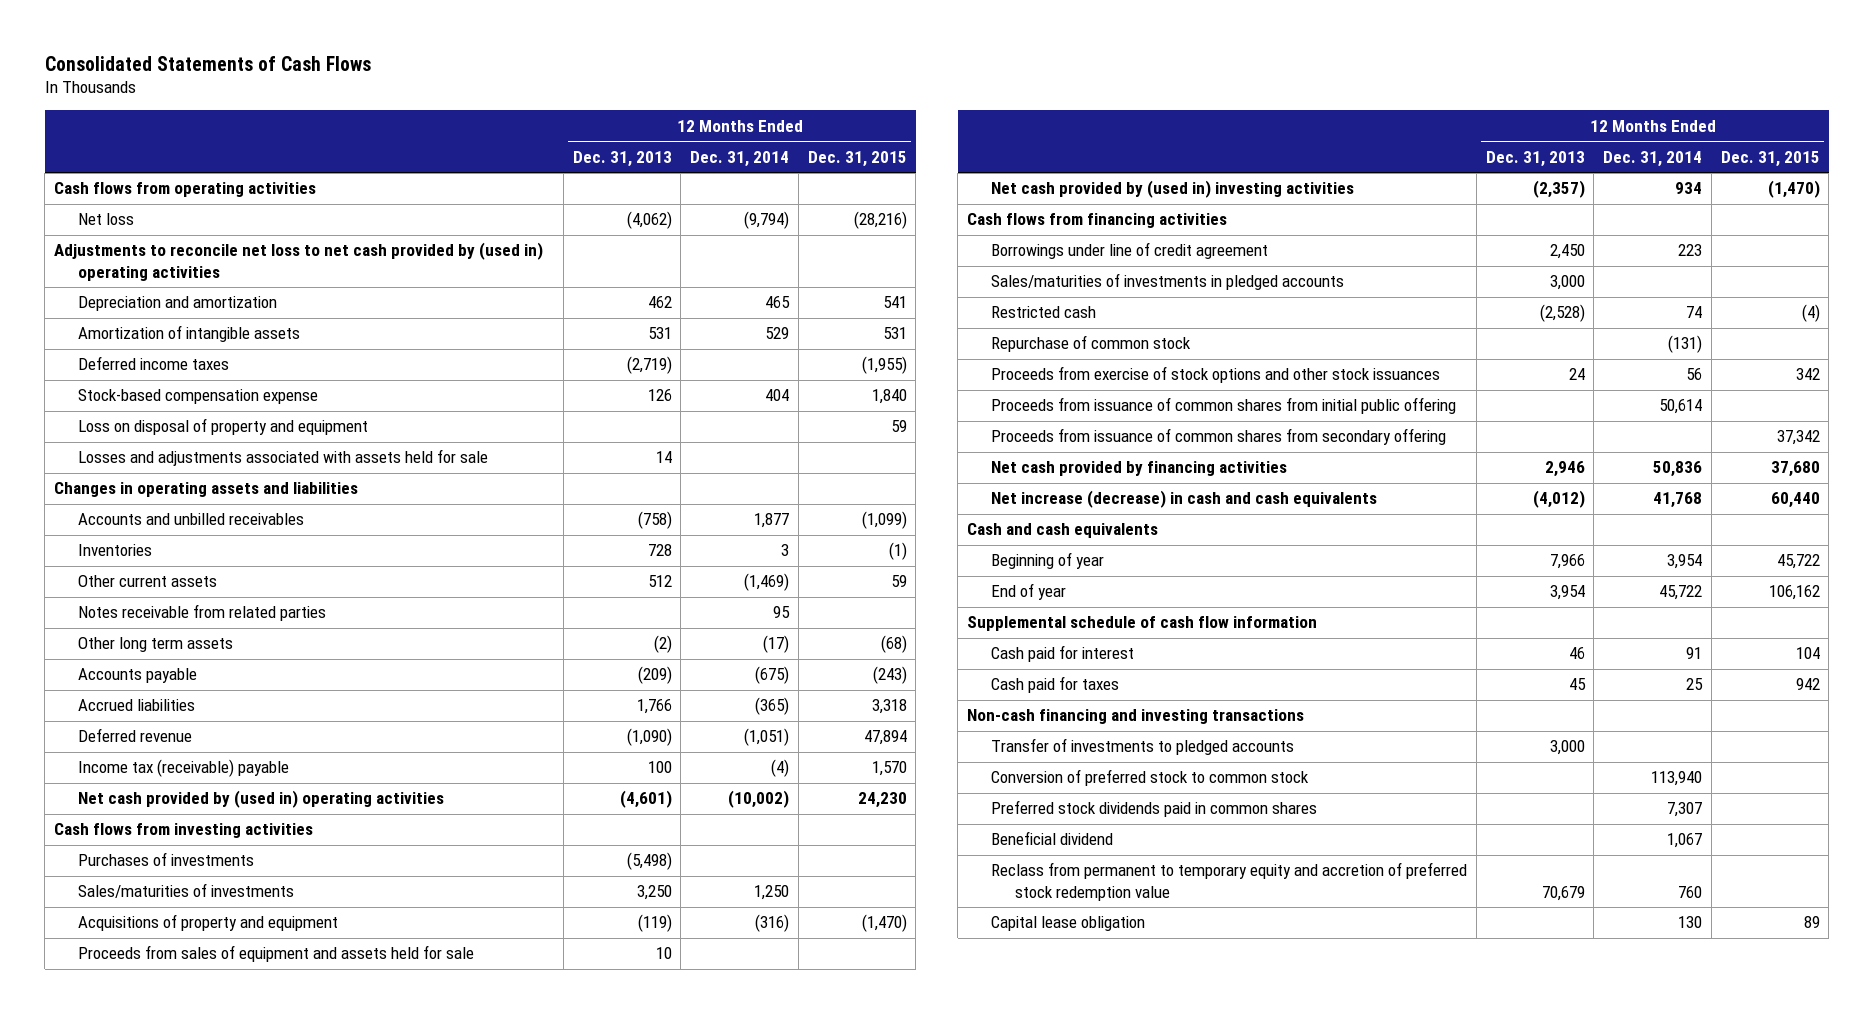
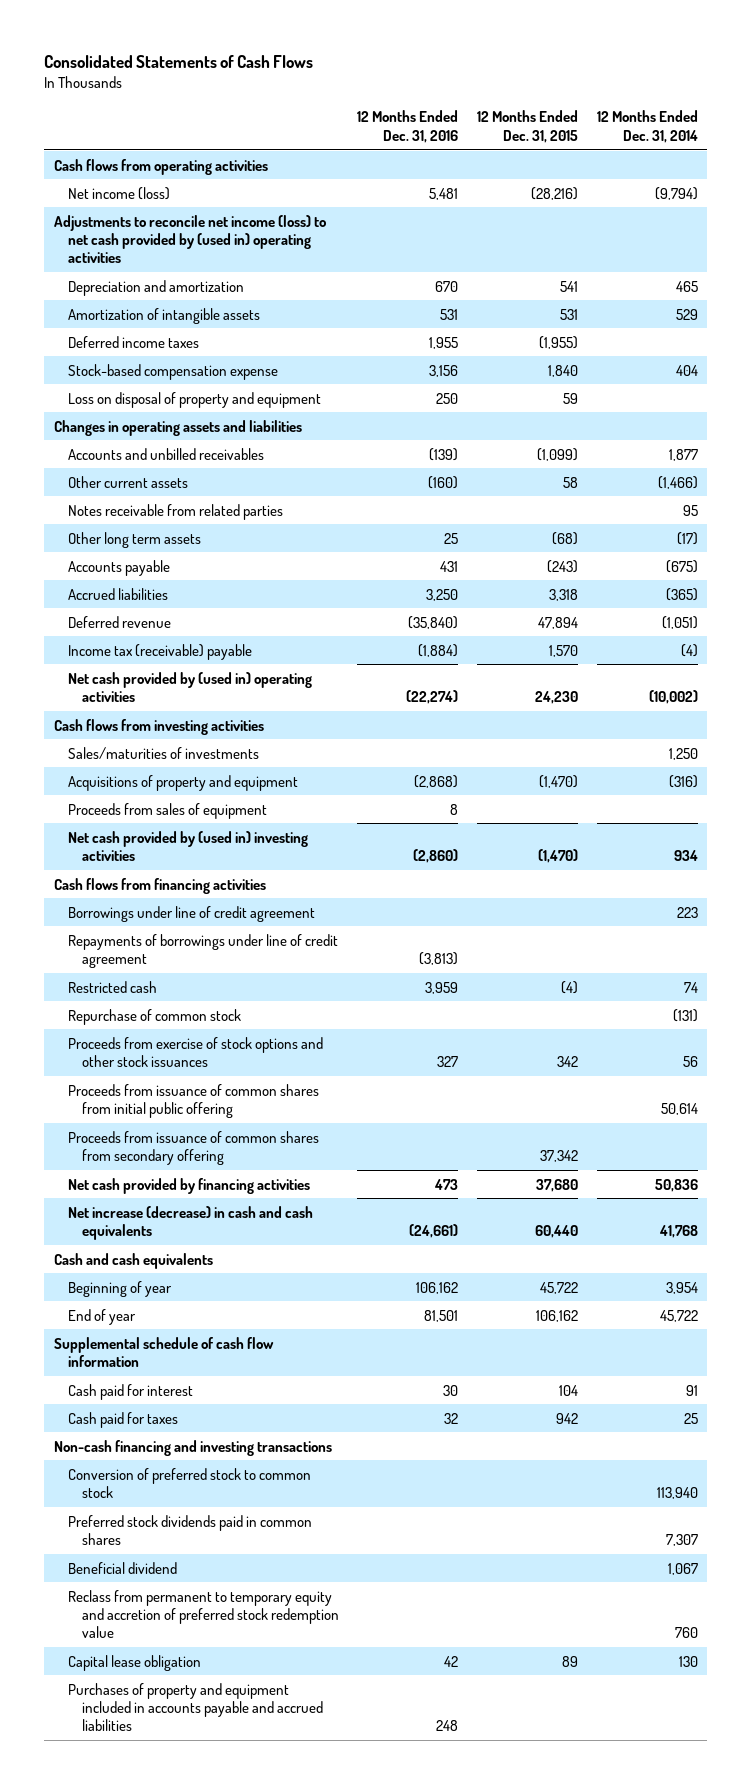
- | 12 Months Ended Dec. 31, 2013 | 12 Months Ended Dec. 31, 2014 | 12 Months Ended Dec. 31, 2015
+ | 12 Months Ended Dec. 31, 2016 | 12 Months Ended Dec. 31, 2015 | 12 Months Ended Dec. 31, 2014
- Net loss | (4,062) | (9,794) | (28,216)
- Adjustments to reconcile net loss to net cash provided by (used in) operating activities
+ Net income (loss) | 5,481 | (28,216) | (9,794)
+ Adjustments to reconcile net income (loss) to net cash provided by (used in) operating activities
- Losses and adjustments associated with assets held for sale | 14 | |
- Inventories | 728 | 3 | (1)
- Other current assets | 512 | (1,469) | 59
+ Other current assets | (160) | 58 | (1,466)
- Purchases of investments | (5,498) | |
- Proceeds from sales of equipment and assets held for sale | 10 | |
+ Proceeds from sales of equipment | 8 | |
- Sales/maturities of investments in pledged accounts | 3,000 | |
+ Repayments of borrowings under line of credit agreement | (3,813) | |
- Transfer of investments to pledged accounts | 3,000 | |
+ Purchases of property and equipment included in accounts payable and accrued liabilities | 248 | |

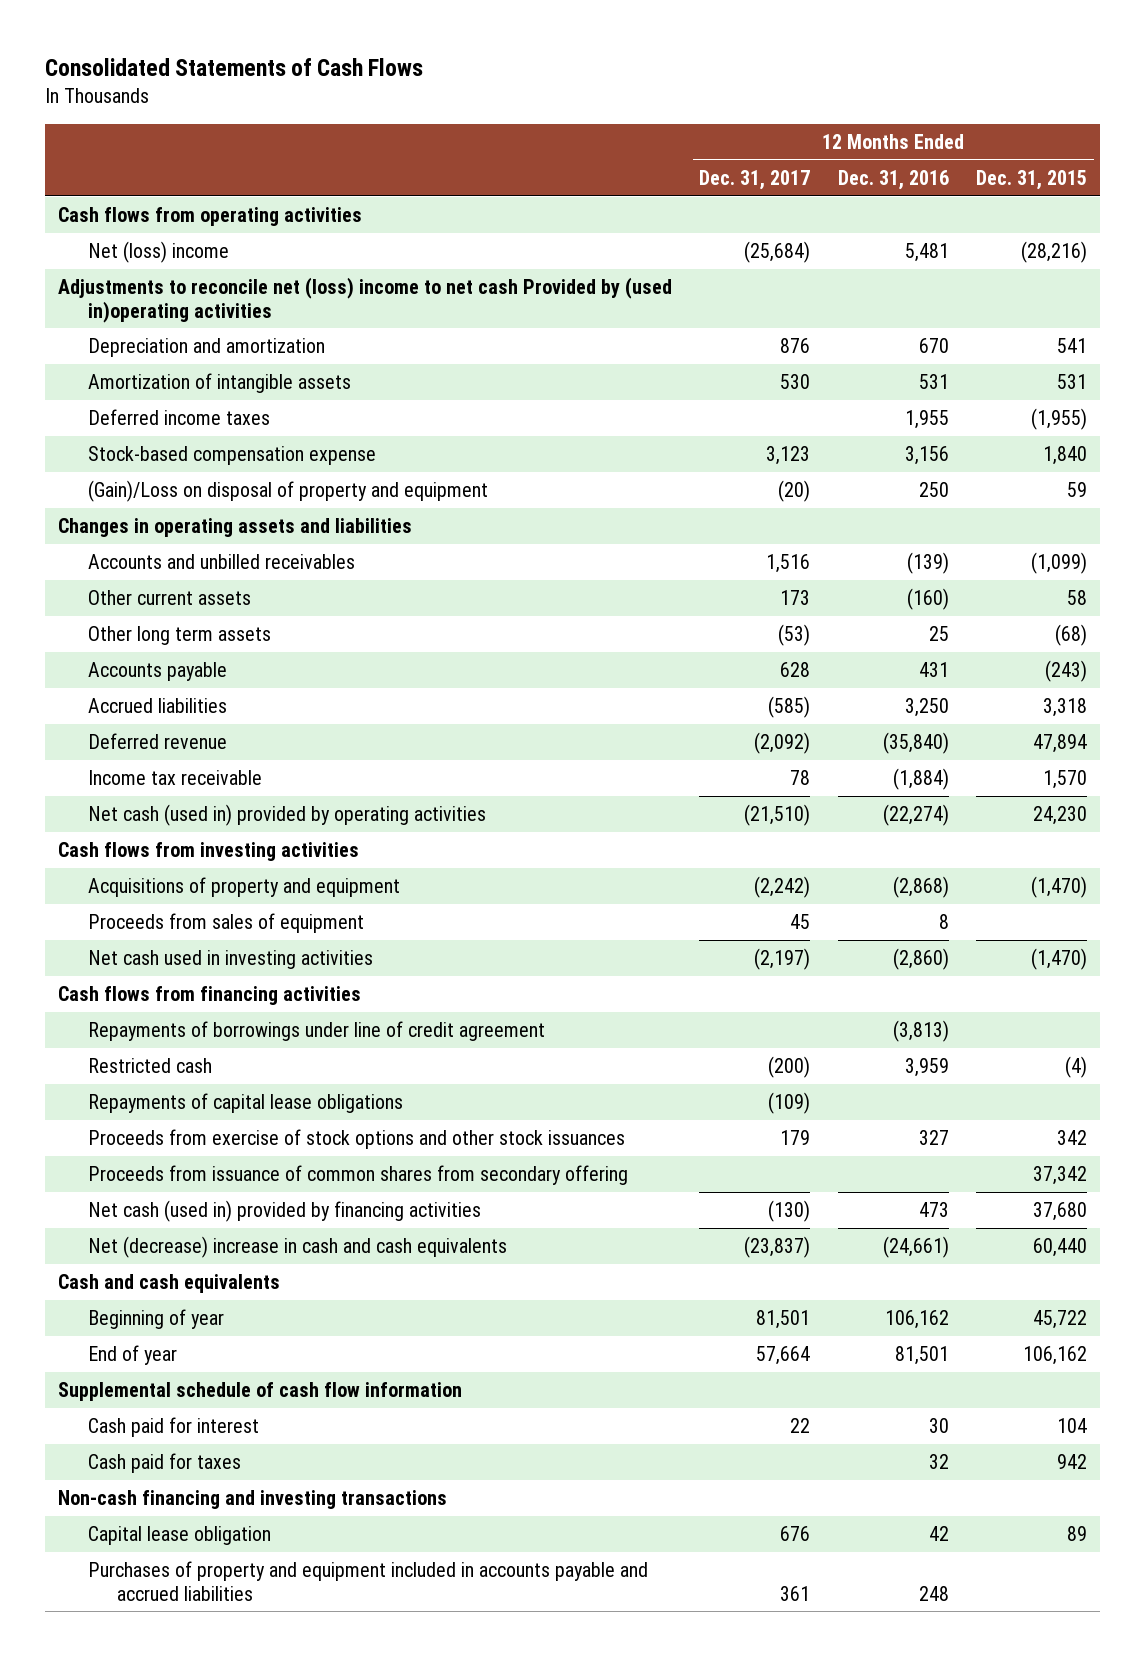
- | 12 Months Ended Dec. 31, 2016 | 12 Months Ended Dec. 31, 2015 | 12 Months Ended Dec. 31, 2014
+ | 12 Months Ended Dec. 31, 2017 | 12 Months Ended Dec. 31, 2016 | 12 Months Ended Dec. 31, 2015
- Net income (loss) | 5,481 | (28,216) | (9,794)
- Adjustments to reconcile net income (loss) to net cash provided by (used in) operating activities
+ Net (loss) income | (25,684) | 5,481 | (28,216)
+ Adjustments to reconcile net (loss) income to net cash Provided by (used in)operating activities
- Loss on disposal of property and equipment | 250 | 59 |
+ (Gain)/Loss on disposal of property and equipment | (20) | 250 | 59
- Notes receivable from related parties | | | 95
- Income tax (receivable) payable | (1,884) | 1,570 | (4)
- Net cash provided by (used in) operating activities | (22,274) | 24,230 | (10,002)
+ Income tax receivable | 78 | (1,884) | 1,570
+ Net cash (used in) provided by operating activities | (21,510) | (22,274) | 24,230
- Sales/maturities of investments | | | 1,250
- Net cash provided by (used in) investing activities | (2,860) | (1,470) | 934
+ Net cash used in investing activities | (2,197) | (2,860) | (1,470)
- Borrowings under line of credit agreement | | | 223
- Repurchase of common stock | | | (131)
+ Repayments of capital lease obligations | (109) | |
- Proceeds from issuance of common shares from initial public offering | | | 50,614
- Net cash provided by financing activities | 473 | 37,680 | 50,836
- Net increase (decrease) in cash and cash equivalents | (24,661) | 60,440 | 41,768
+ Net cash (used in) provided by financing activities | (130) | 473 | 37,680
+ Net (decrease) increase in cash and cash equivalents | (23,837) | (24,661) | 60,440
- Conversion of preferred stock to common stock | | | 113,940
- Preferred stock dividends paid in common shares | | | 7,307
- Beneficial dividend | | | 1,067
- Reclass from permanent to temporary equity and accretion of preferred stock redemption value | | | 760

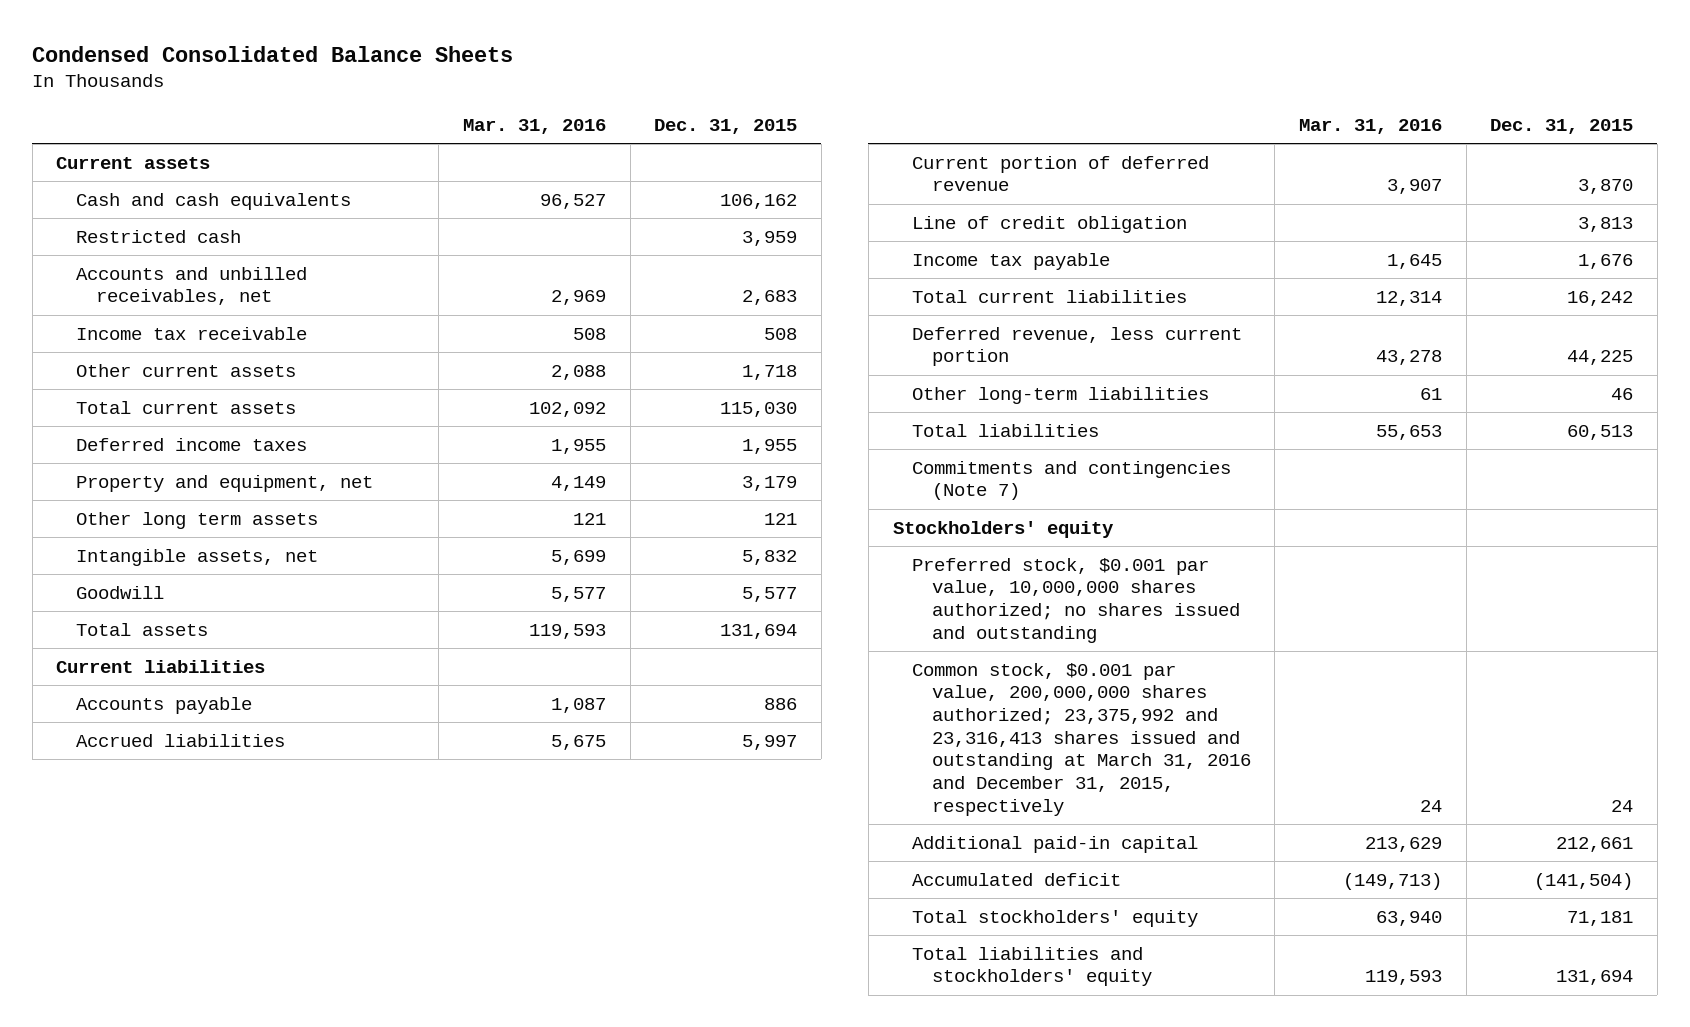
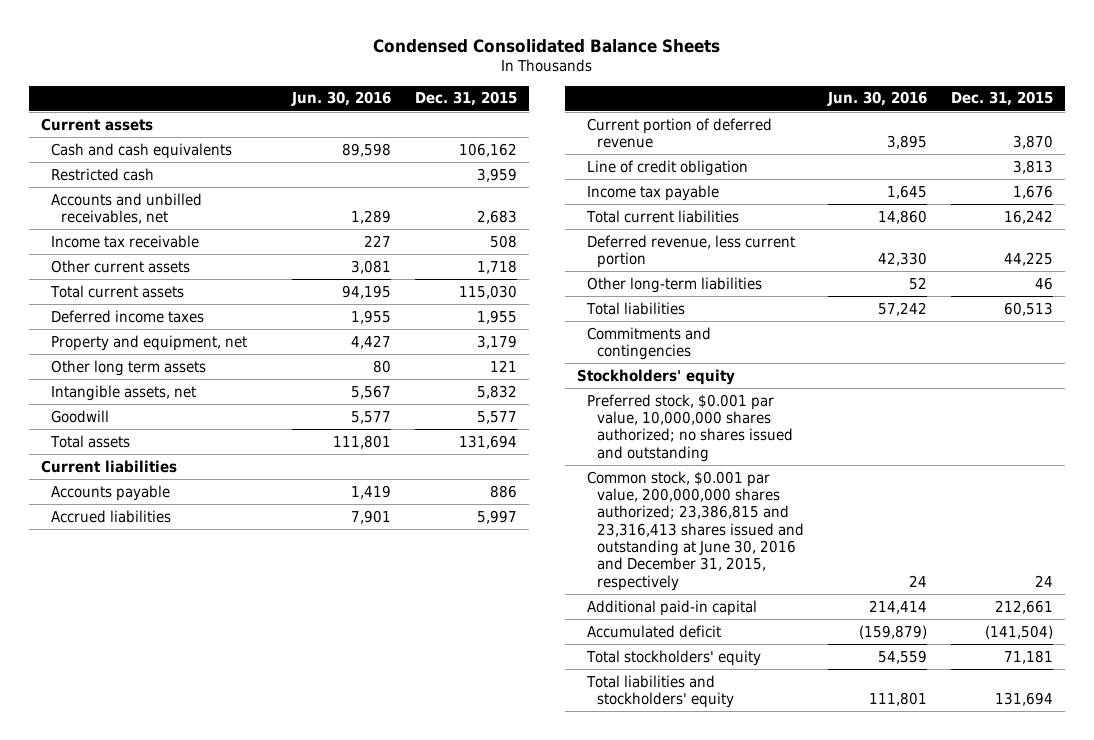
- | Mar. 31, 2016 | Dec. 31, 2015
+ | Jun. 30, 2016 | Dec. 31, 2015
- Commitments and contingencies (Note 7)
+ Commitments and contingencies
- Common stock, $0.001 par value, 200,000,000 shares authorized; 23,375,992 and 23,316,413 shares issued and outstanding at March 31, 2016 and December 31, 2015, respectively | 24 | 24
+ Common stock, $0.001 par value, 200,000,000 shares authorized; 23,386,815 and 23,316,413 shares issued and outstanding at June 30, 2016 and December 31, 2015, respectively | 24 | 24

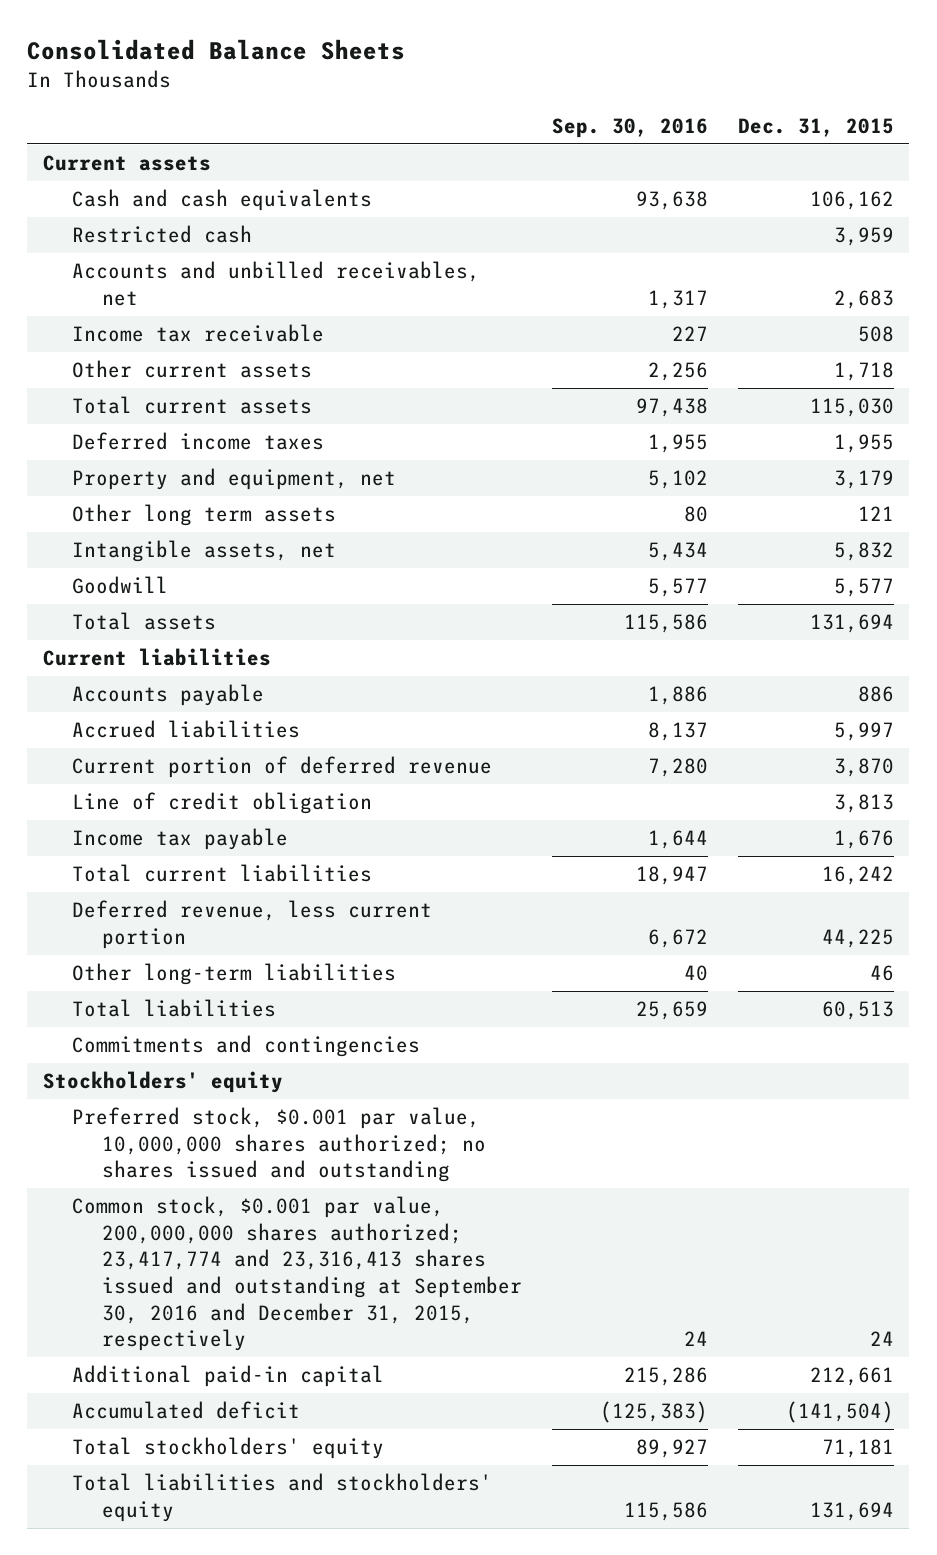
- Condensed Consolidated Balance Sheets
+ Consolidated Balance Sheets
- | Jun. 30, 2016 | Dec. 31, 2015
+ | Sep. 30, 2016 | Dec. 31, 2015
- Common stock, $0.001 par value, 200,000,000 shares authorized; 23,386,815 and 23,316,413 shares issued and outstanding at June 30, 2016 and December 31, 2015, respectively | 24 | 24
+ Common stock, $0.001 par value, 200,000,000 shares authorized; 23,417,774 and 23,316,413 shares issued and outstanding at September 30, 2016 and December 31, 2015, respectively | 24 | 24

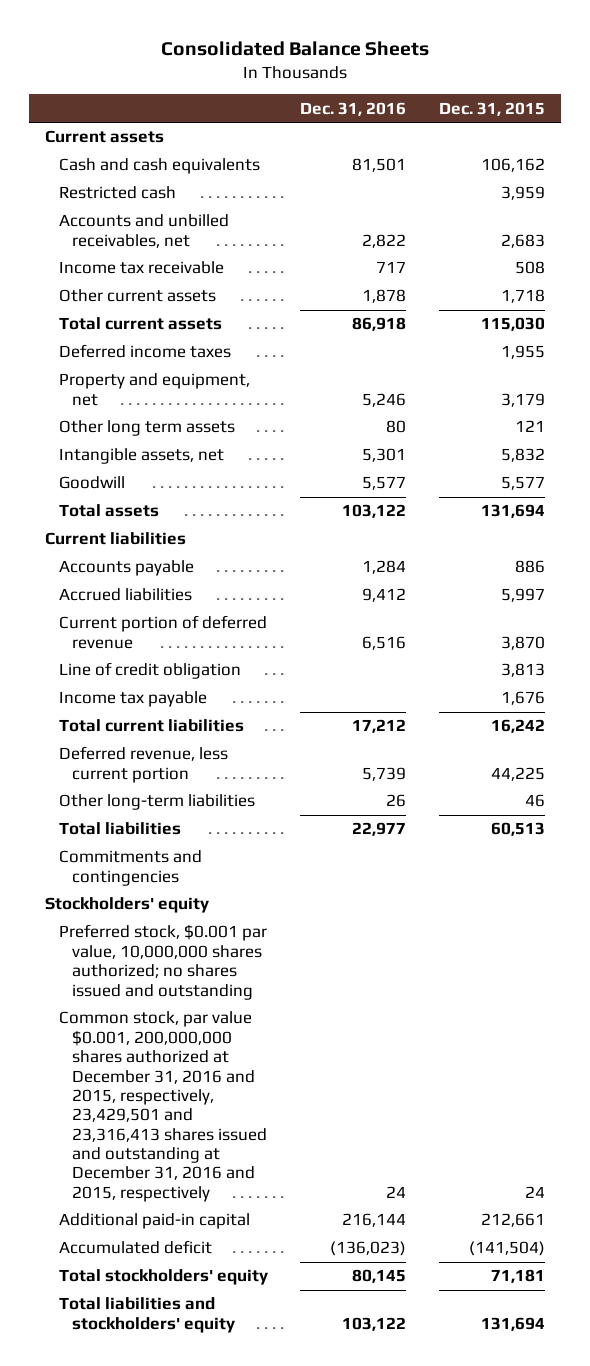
- | Sep. 30, 2016 | Dec. 31, 2015
+ | Dec. 31, 2016 | Dec. 31, 2015
- Common stock, $0.001 par value, 200,000,000 shares authorized; 23,417,774 and 23,316,413 shares issued and outstanding at September 30, 2016 and December 31, 2015, respectively | 24 | 24
+ Common stock, par value $0.001, 200,000,000 shares authorized at December 31, 2016 and 2015, respectively, 23,429,501 and 23,316,413 shares issued and outstanding at December 31, 2016 and 2015, respectively | 24 | 24

